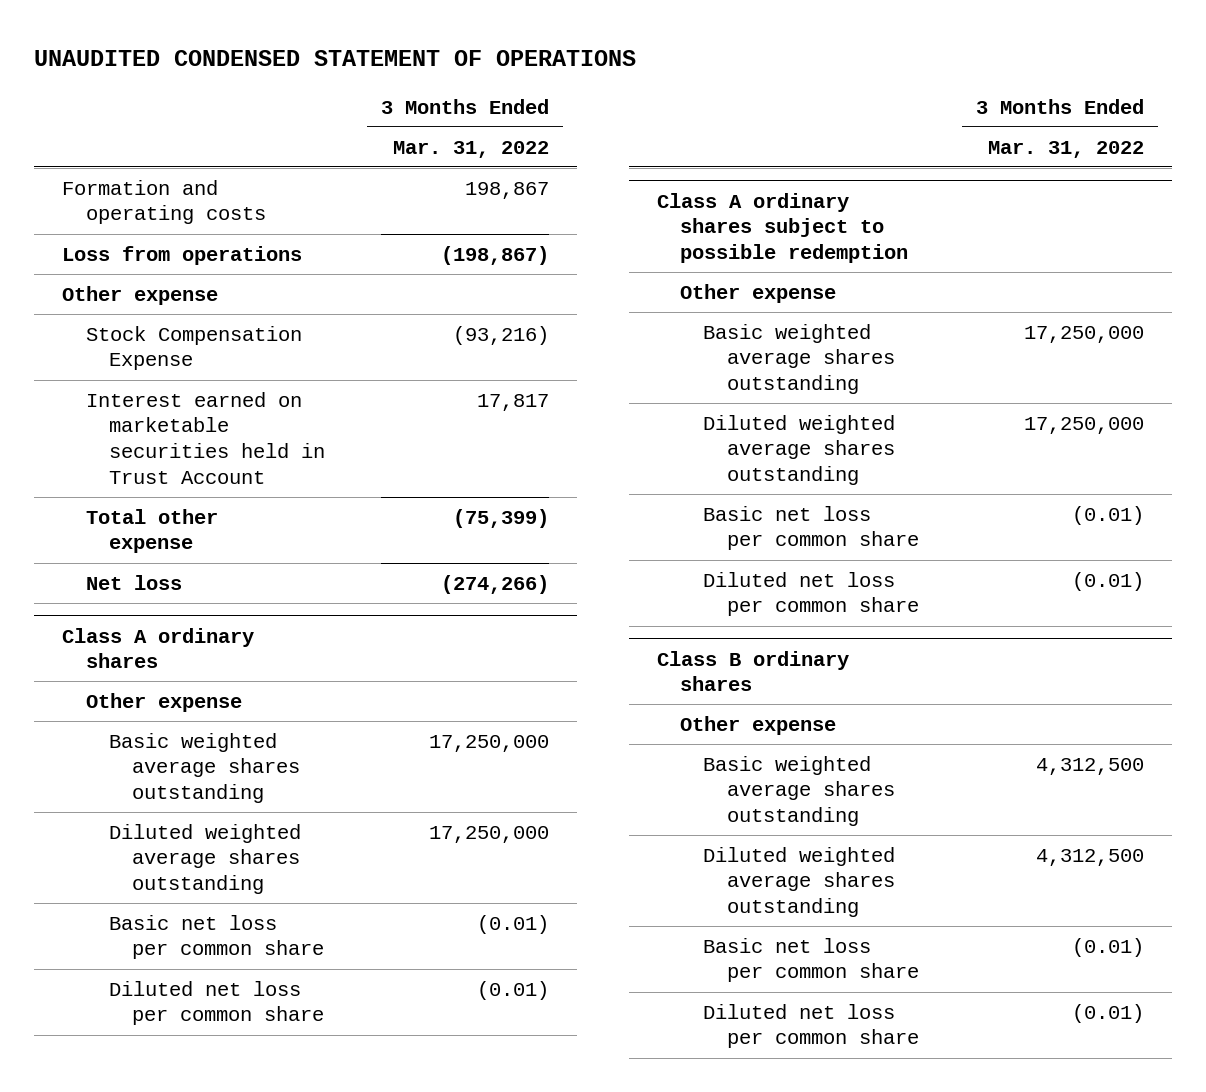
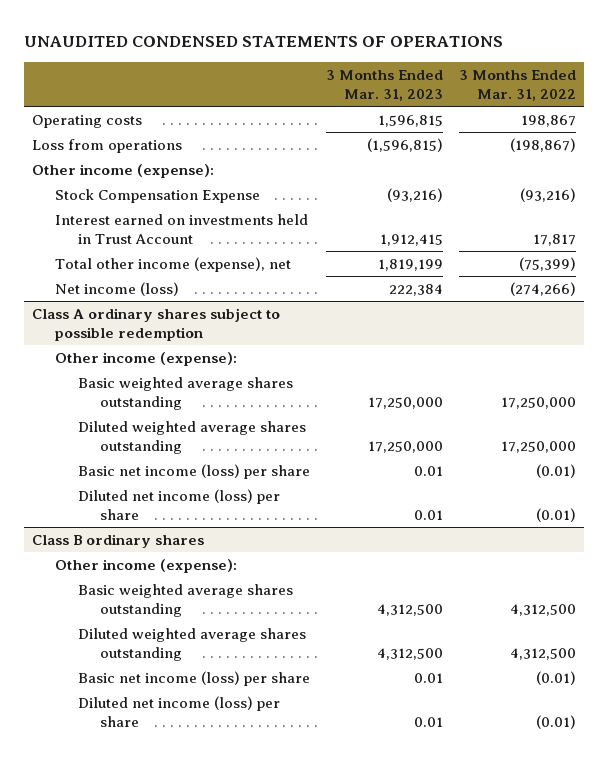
- UNAUDITED CONDENSED STATEMENT OF OPERATIONS
+ UNAUDITED CONDENSED STATEMENTS OF OPERATIONS
- | 3 Months Ended Mar. 31, 2022
+ | 3 Months Ended Mar. 31, 2023 | 3 Months Ended Mar. 31, 2022
- Formation and operating costs | 198,867
+ Operating costs | 1,596,815 | 198,867
- Other expense
+ Other income (expense):
- Interest earned on marketable securities held in Trust Account | 17,817
- Total other expense | (75,399)
- Net loss | (274,266)
- Class A ordinary shares
- Other expense
- Basic weighted average shares outstanding | 17,250,000
- Diluted weighted average shares outstanding | 17,250,000
- Basic net loss per common share | (0.01)
- Diluted net loss per common share | (0.01)
+ Interest earned on investments held in Trust Account | 1,912,415 | 17,817
+ Total other income (expense), net | 1,819,199 | (75,399)
+ Net income (loss) | 222,384 | (274,266)
@ Class A ordinary shares subject to possible redemption
- Other expense
+ Other income (expense):
- Basic net loss per common share | (0.01)
- Diluted net loss per common share | (0.01)
+ Basic net income (loss) per share | 0.01 | (0.01)
+ Diluted net income (loss) per share | 0.01 | (0.01)
@ Class B ordinary shares
- Other expense
+ Other income (expense):
- Basic net loss per common share | (0.01)
- Diluted net loss per common share | (0.01)
+ Basic net income (loss) per share | 0.01 | (0.01)
+ Diluted net income (loss) per share | 0.01 | (0.01)

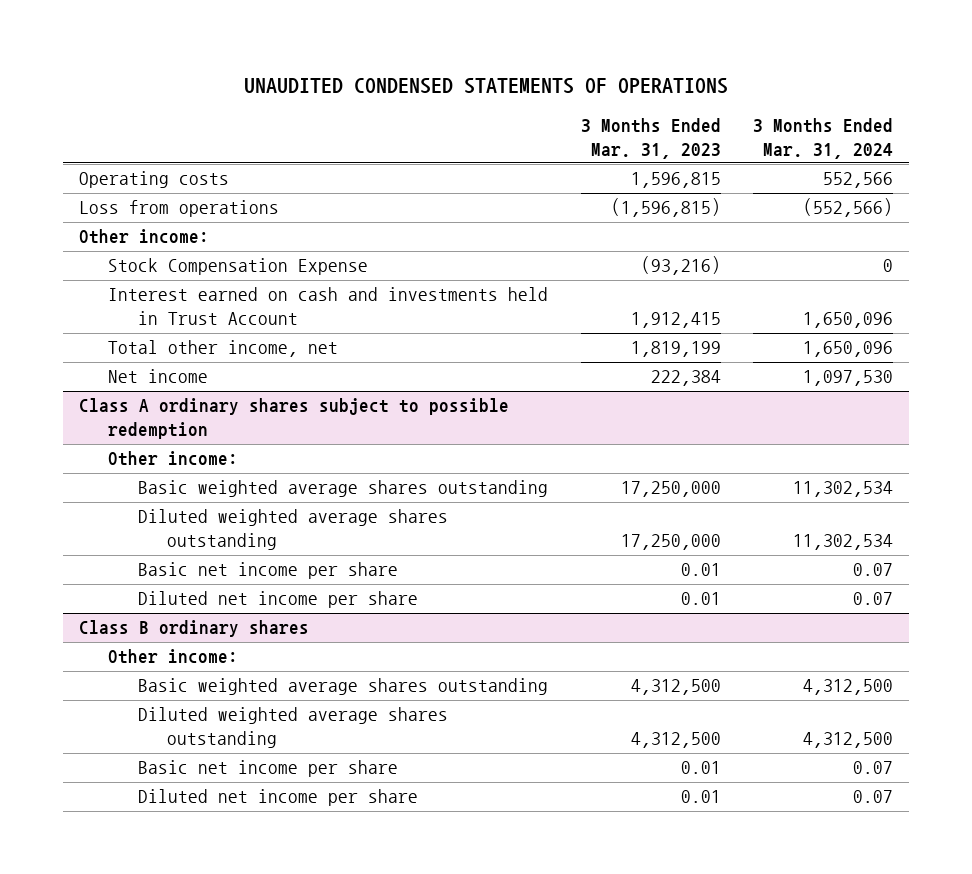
- | 3 Months Ended Mar. 31, 2023 | 3 Months Ended Mar. 31, 2022
+ | 3 Months Ended Mar. 31, 2023 | 3 Months Ended Mar. 31, 2024
- Other income (expense):
+ Other income:
- Interest earned on investments held in Trust Account | 1,912,415 | 17,817
- Total other income (expense), net | 1,819,199 | (75,399)
- Net income (loss) | 222,384 | (274,266)
+ Interest earned on cash and investments held in Trust Account | 1,912,415 | 1,650,096
+ Total other income, net | 1,819,199 | 1,650,096
+ Net income | 222,384 | 1,097,530
@ Class A ordinary shares subject to possible redemption
- Other income (expense):
+ Other income:
- Basic net income (loss) per share | 0.01 | (0.01)
- Diluted net income (loss) per share | 0.01 | (0.01)
+ Basic net income per share | 0.01 | 0.07
+ Diluted net income per share | 0.01 | 0.07
@ Class B ordinary shares
- Other income (expense):
+ Other income:
- Basic net income (loss) per share | 0.01 | (0.01)
- Diluted net income (loss) per share | 0.01 | (0.01)
+ Basic net income per share | 0.01 | 0.07
+ Diluted net income per share | 0.01 | 0.07

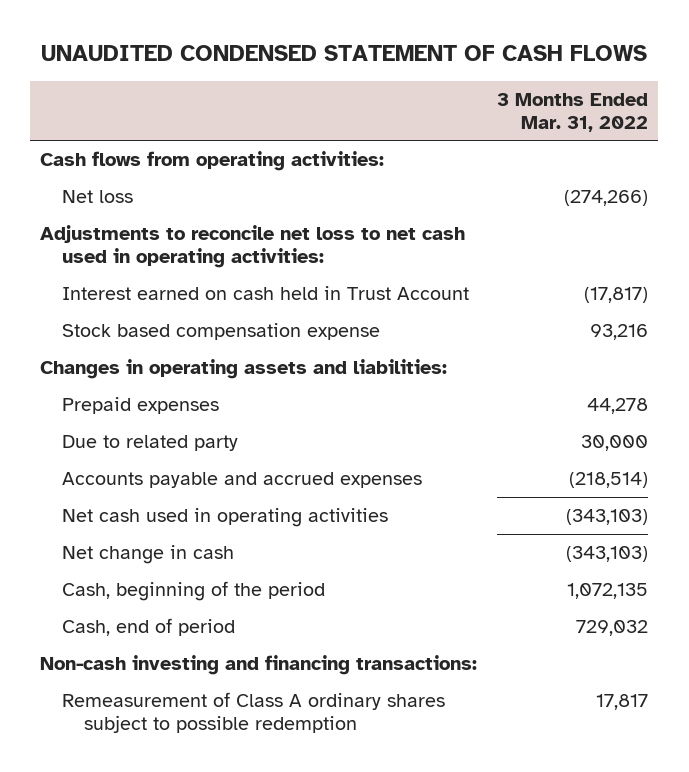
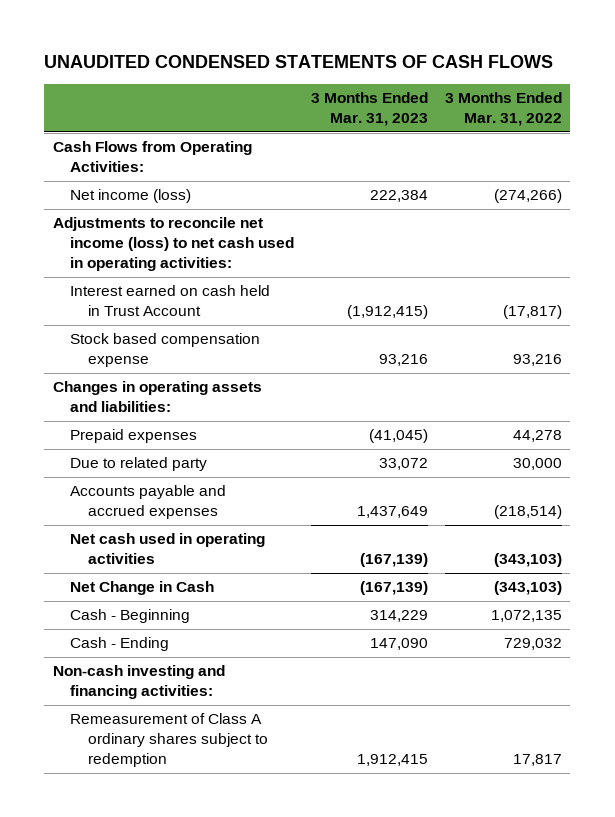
- UNAUDITED CONDENSED STATEMENT OF CASH FLOWS
+ UNAUDITED CONDENSED STATEMENTS OF CASH FLOWS
- | 3 Months Ended Mar. 31, 2022
+ | 3 Months Ended Mar. 31, 2023 | 3 Months Ended Mar. 31, 2022
- Cash flows from operating activities:
- Net loss | (274,266)
- Adjustments to reconcile net loss to net cash used in operating activities:
+ Cash Flows from Operating Activities:
+ Net income (loss) | 222,384 | (274,266)
+ Adjustments to reconcile net income (loss) to net cash used in operating activities:
- Net change in cash | (343,103)
- Cash, beginning of the period | 1,072,135
- Cash, end of period | 729,032
- Non-cash investing and financing transactions:
- Remeasurement of Class A ordinary shares subject to possible redemption | 17,817
+ Net Change in Cash | (167,139) | (343,103)
+ Cash - Beginning | 314,229 | 1,072,135
+ Cash - Ending | 147,090 | 729,032
+ Non-cash investing and financing activities:
+ Remeasurement of Class A ordinary shares subject to redemption | 1,912,415 | 17,817

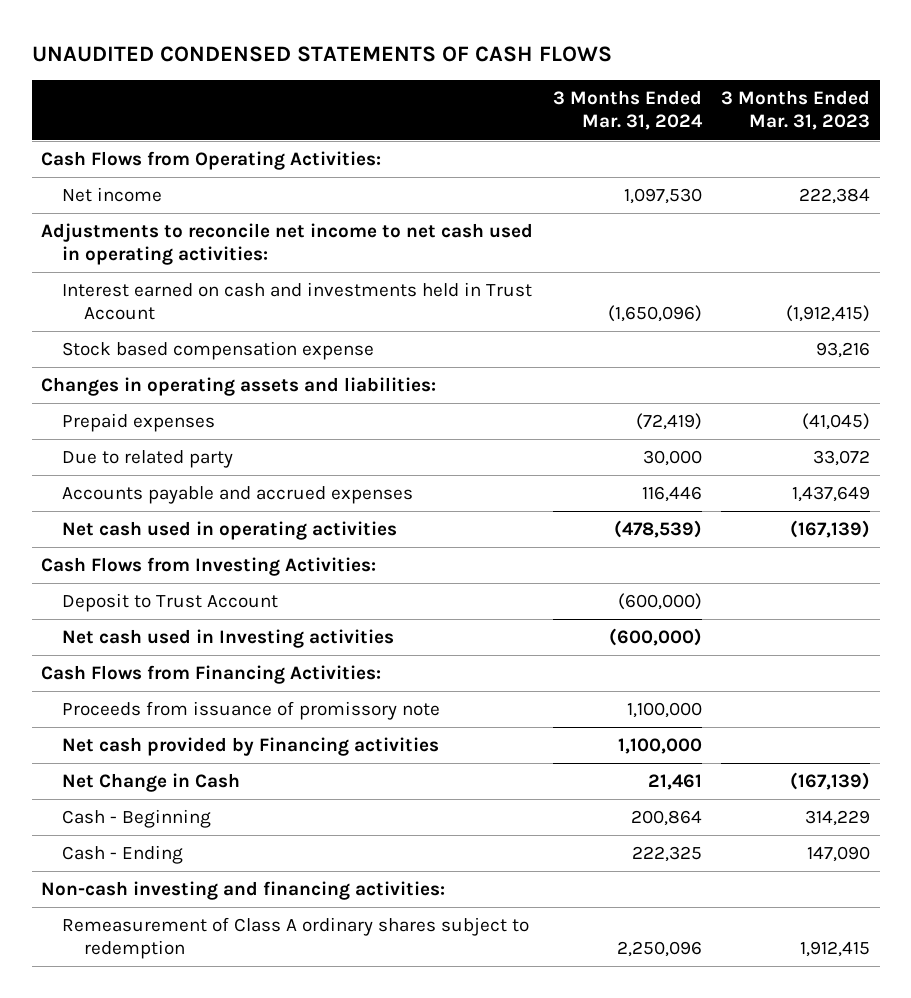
- | 3 Months Ended Mar. 31, 2023 | 3 Months Ended Mar. 31, 2022
+ | 3 Months Ended Mar. 31, 2024 | 3 Months Ended Mar. 31, 2023
- Net income (loss) | 222,384 | (274,266)
- Adjustments to reconcile net income (loss) to net cash used in operating activities:
- Interest earned on cash held in Trust Account | (1,912,415) | (17,817)
+ Net income | 1,097,530 | 222,384
+ Adjustments to reconcile net income to net cash used in operating activities:
+ Interest earned on cash and investments held in Trust Account | (1,650,096) | (1,912,415)
+ Cash Flows from Investing Activities:
+ Deposit to Trust Account | (600,000) |
+ Net cash used in Investing activities | (600,000) |
+ Cash Flows from Financing Activities:
+ Proceeds from issuance of promissory note | 1,100,000 |
+ Net cash provided by Financing activities | 1,100,000 |

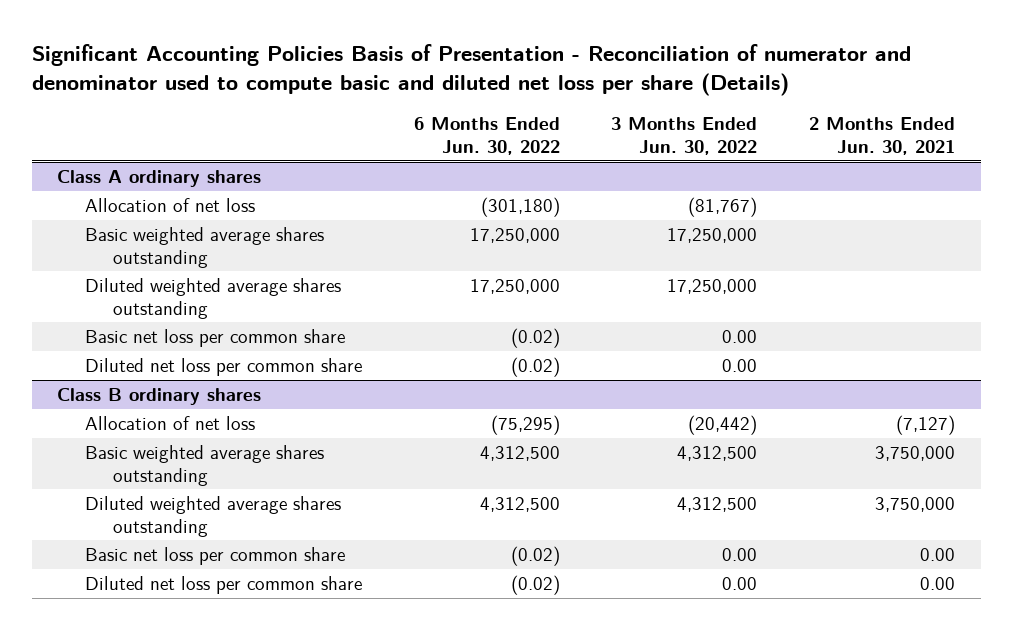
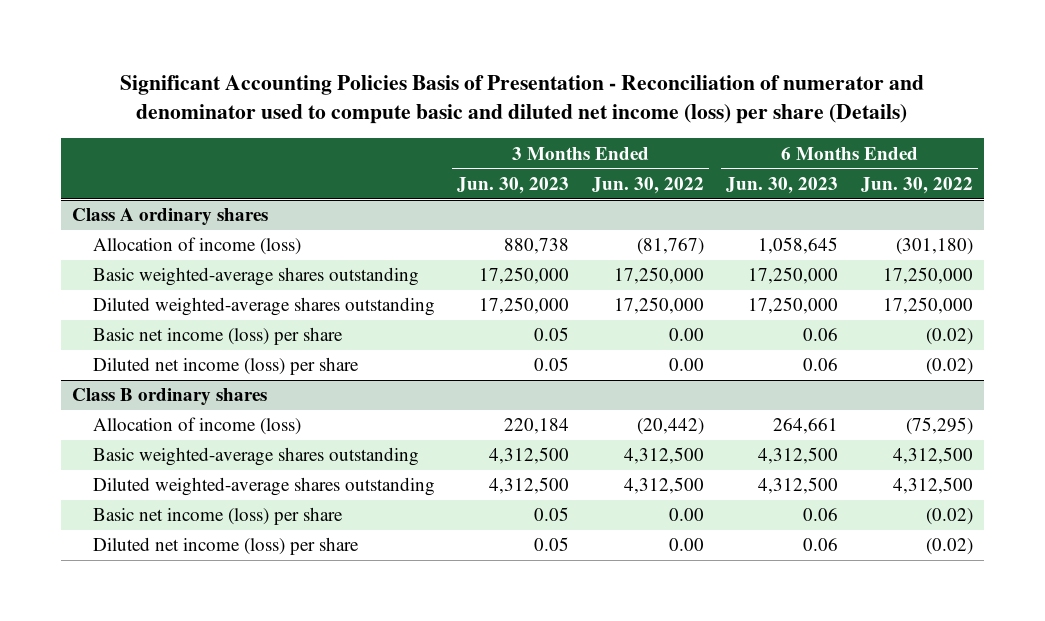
- Significant Accounting Policies Basis of Presentation - Reconciliation of numerator and denominator used to compute basic and diluted net loss per share (Details)
+ Significant Accounting Policies Basis of Presentation - Reconciliation of numerator and denominator used to compute basic and diluted net income (loss) per share (Details)
- | 6 Months Ended Jun. 30, 2022 | 3 Months Ended Jun. 30, 2022 | 2 Months Ended Jun. 30, 2021
+ | 3 Months Ended Jun. 30, 2023 | 3 Months Ended Jun. 30, 2022 | 6 Months Ended Jun. 30, 2023 | 6 Months Ended Jun. 30, 2022
@ Class A ordinary shares
- Allocation of net loss | (301,180) | (81,767) |
- Basic weighted average shares outstanding | 17,250,000 | 17,250,000 |
- Diluted weighted average shares outstanding | 17,250,000 | 17,250,000 |
- Basic net loss per common share | (0.02) | 0.00 |
- Diluted net loss per common share | (0.02) | 0.00 |
+ Allocation of income (loss) | 880,738 | (81,767) | 1,058,645 | (301,180)
+ Basic weighted-average shares outstanding | 17,250,000 | 17,250,000 | 17,250,000 | 17,250,000
+ Diluted weighted-average shares outstanding | 17,250,000 | 17,250,000 | 17,250,000 | 17,250,000
+ Basic net income (loss) per share | 0.05 | 0.00 | 0.06 | (0.02)
+ Diluted net income (loss) per share | 0.05 | 0.00 | 0.06 | (0.02)
@ Class B ordinary shares
- Allocation of net loss | (75,295) | (20,442) | (7,127)
- Basic weighted average shares outstanding | 4,312,500 | 4,312,500 | 3,750,000
- Diluted weighted average shares outstanding | 4,312,500 | 4,312,500 | 3,750,000
- Basic net loss per common share | (0.02) | 0.00 | 0.00
- Diluted net loss per common share | (0.02) | 0.00 | 0.00
+ Allocation of income (loss) | 220,184 | (20,442) | 264,661 | (75,295)
+ Basic weighted-average shares outstanding | 4,312,500 | 4,312,500 | 4,312,500 | 4,312,500
+ Diluted weighted-average shares outstanding | 4,312,500 | 4,312,500 | 4,312,500 | 4,312,500
+ Basic net income (loss) per share | 0.05 | 0.00 | 0.06 | (0.02)
+ Diluted net income (loss) per share | 0.05 | 0.00 | 0.06 | (0.02)

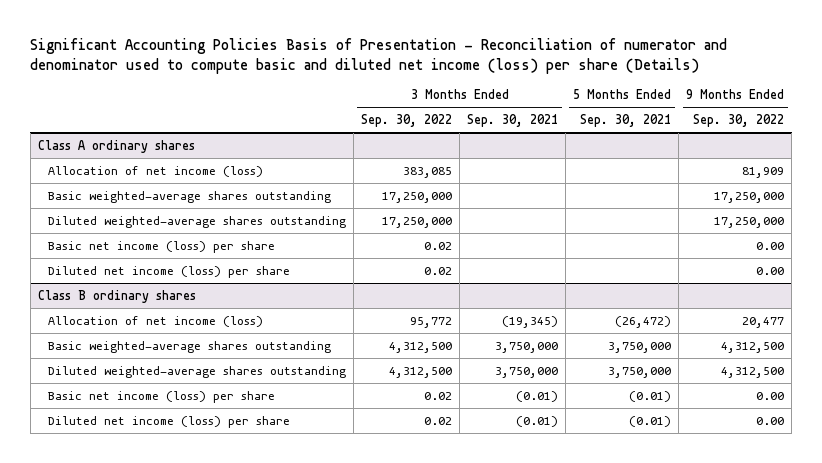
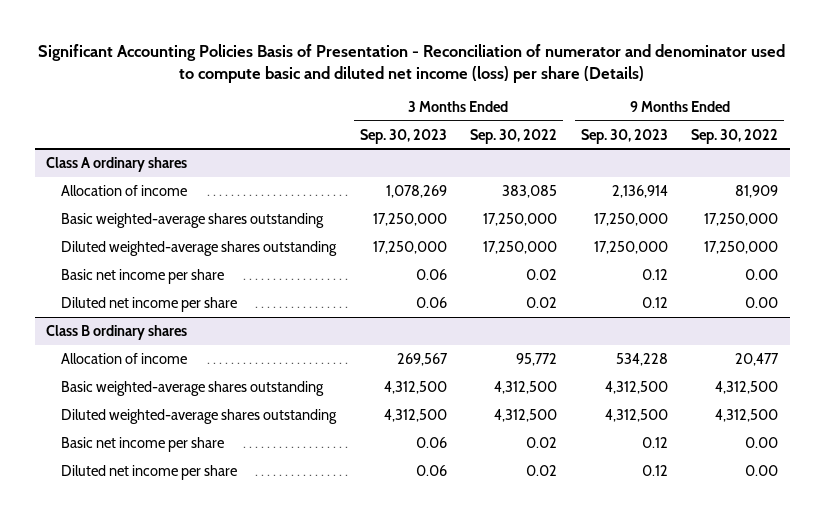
- | 3 Months Ended Sep. 30, 2022 | 3 Months Ended Sep. 30, 2021 | 5 Months Ended Sep. 30, 2021 | 9 Months Ended Sep. 30, 2022
+ | 3 Months Ended Sep. 30, 2023 | 3 Months Ended Sep. 30, 2022 | 9 Months Ended Sep. 30, 2023 | 9 Months Ended Sep. 30, 2022
@ Class A ordinary shares
- Allocation of net income (loss) | 383,085 | | | 81,909
+ Allocation of income | 1,078,269 | 383,085 | 2,136,914 | 81,909
- Basic net income (loss) per share | 0.02 | | | 0.00
- Diluted net income (loss) per share | 0.02 | | | 0.00
+ Basic net income per share | 0.06 | 0.02 | 0.12 | 0.00
+ Diluted net income per share | 0.06 | 0.02 | 0.12 | 0.00
@ Class B ordinary shares
- Allocation of net income (loss) | 95,772 | (19,345) | (26,472) | 20,477
+ Allocation of income | 269,567 | 95,772 | 534,228 | 20,477
- Basic net income (loss) per share | 0.02 | (0.01) | (0.01) | 0.00
- Diluted net income (loss) per share | 0.02 | (0.01) | (0.01) | 0.00
+ Basic net income per share | 0.06 | 0.02 | 0.12 | 0.00
+ Diluted net income per share | 0.06 | 0.02 | 0.12 | 0.00

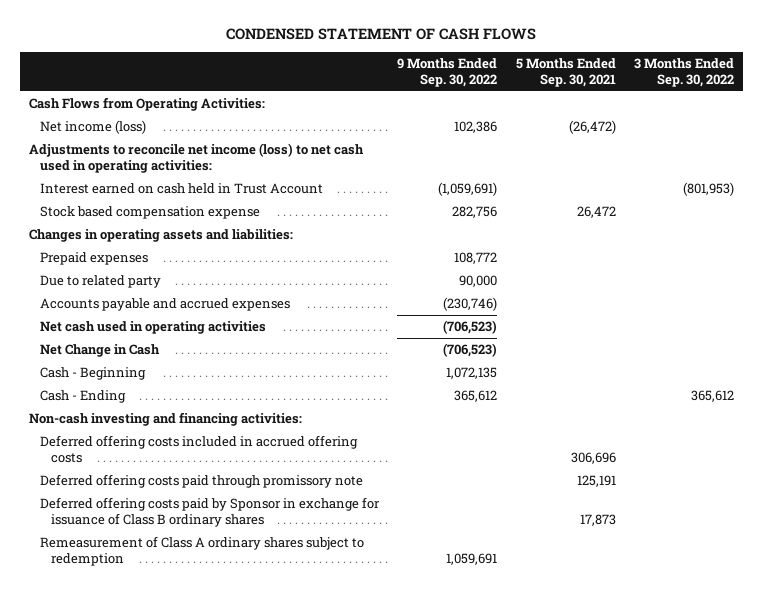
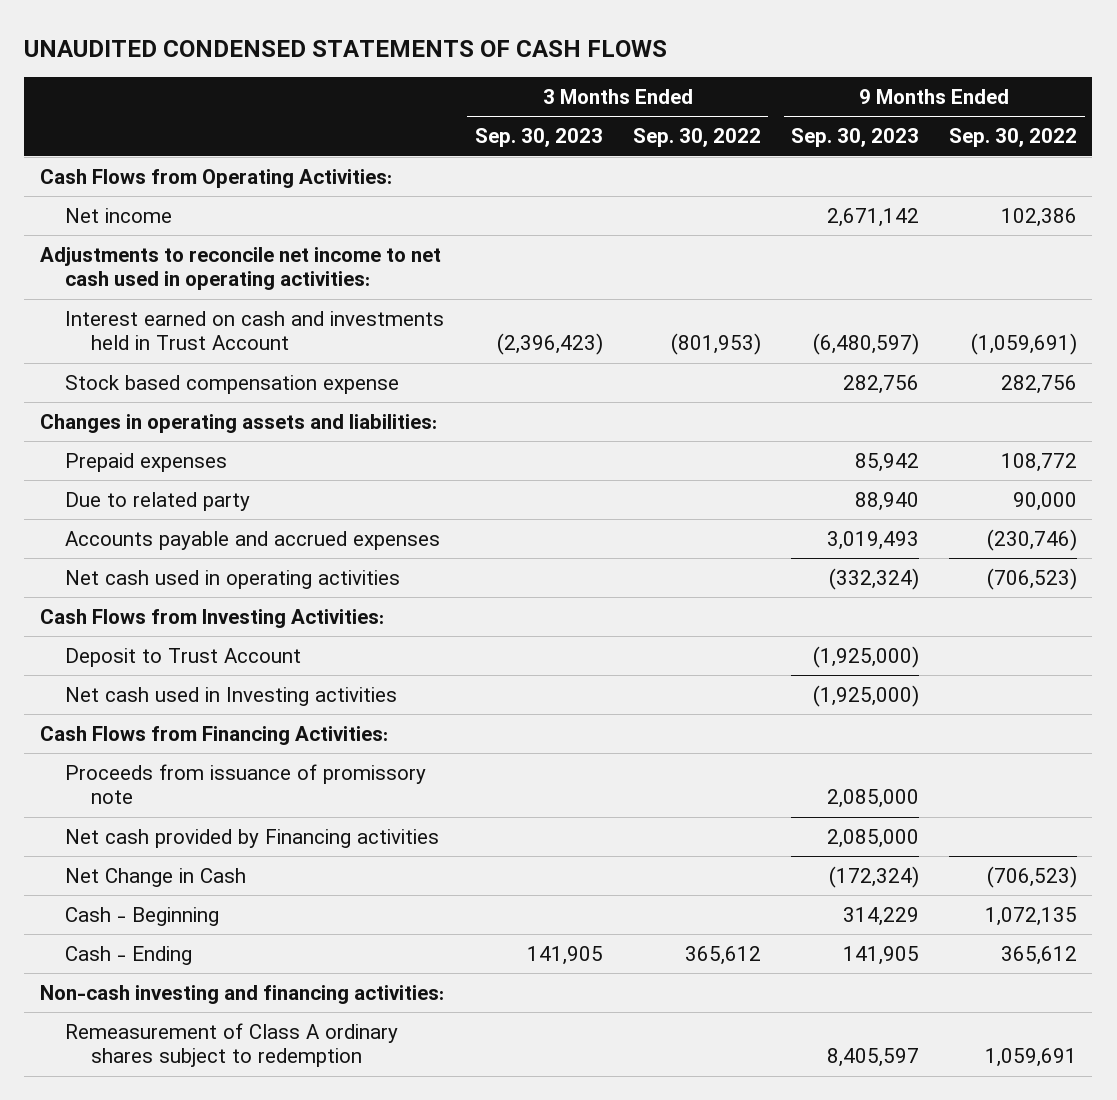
- CONDENSED STATEMENT OF CASH FLOWS
+ UNAUDITED CONDENSED STATEMENTS OF CASH FLOWS
- | 9 Months Ended Sep. 30, 2022 | 5 Months Ended Sep. 30, 2021 | 3 Months Ended Sep. 30, 2022
+ | 3 Months Ended Sep. 30, 2023 | 3 Months Ended Sep. 30, 2022 | 9 Months Ended Sep. 30, 2023 | 9 Months Ended Sep. 30, 2022
- Net income (loss) | 102,386 | (26,472) |
- Adjustments to reconcile net income (loss) to net cash used in operating activities:
- Interest earned on cash held in Trust Account | (1,059,691) | | (801,953)
+ Net income | | | 2,671,142 | 102,386
+ Adjustments to reconcile net income to net cash used in operating activities:
+ Interest earned on cash and investments held in Trust Account | (2,396,423) | (801,953) | (6,480,597) | (1,059,691)
+ Cash Flows from Investing Activities:
+ Deposit to Trust Account | | | (1,925,000) |
+ Net cash used in Investing activities | | | (1,925,000) |
+ Cash Flows from Financing Activities:
+ Proceeds from issuance of promissory note | | | 2,085,000 |
+ Net cash provided by Financing activities | | | 2,085,000 |
- Deferred offering costs included in accrued offering costs | | 306,696 |
- Deferred offering costs paid through promissory note | | 125,191 |
- Deferred offering costs paid by Sponsor in exchange for issuance of Class B ordinary shares | | 17,873 |

